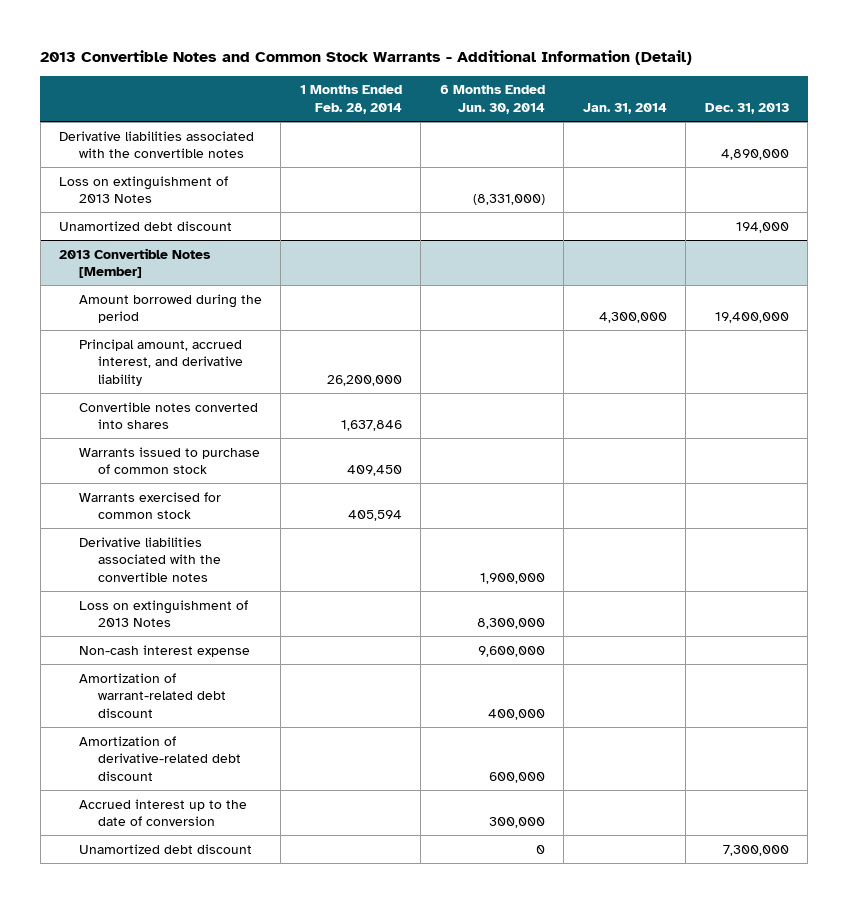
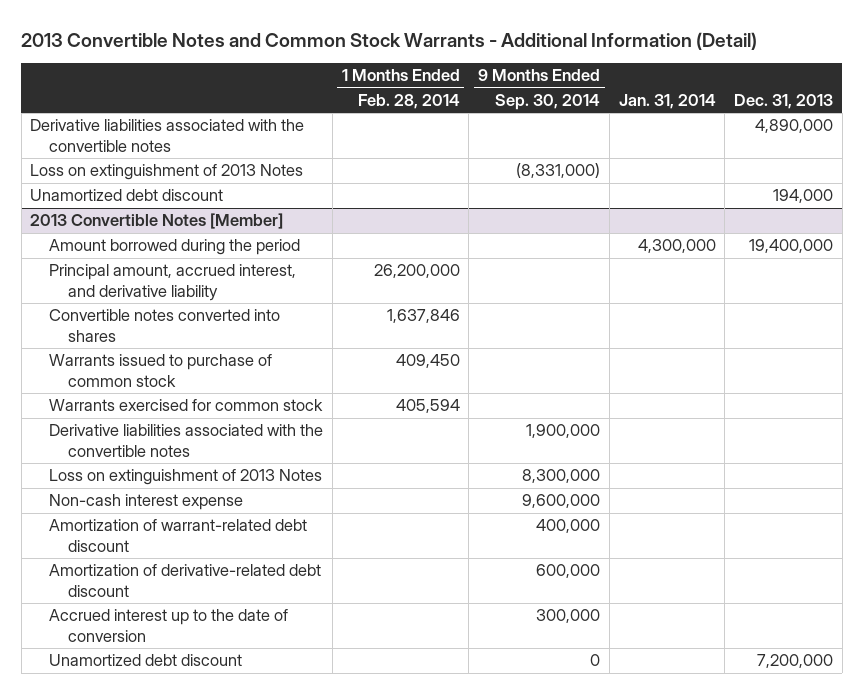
- | 1 Months Ended Feb. 28, 2014 | 6 Months Ended Jun. 30, 2014 | Jan. 31, 2014 | Dec. 31, 2013
+ | 1 Months Ended Feb. 28, 2014 | 9 Months Ended Sep. 30, 2014 | Jan. 31, 2014 | Dec. 31, 2013
@ 2013 Convertible Notes [Member]
- Unamortized debt discount | | 0 | | 7,300,000
+ Unamortized debt discount | | 0 | | 7,200,000

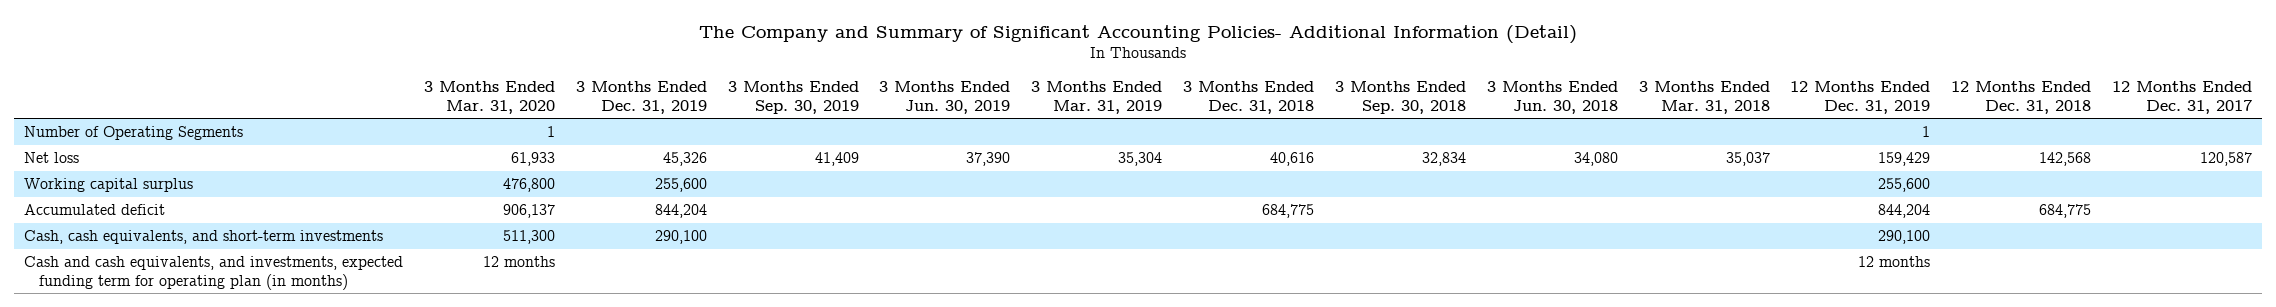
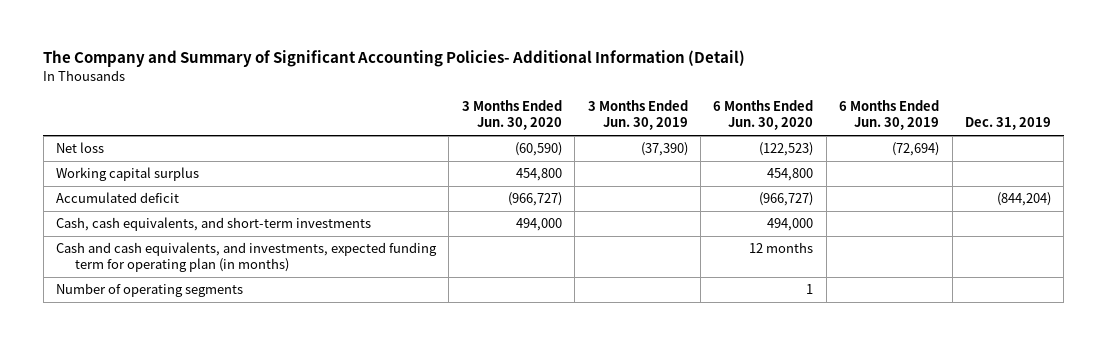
- | 3 Months Ended Mar. 31, 2020 | 3 Months Ended Dec. 31, 2019 | 3 Months Ended Sep. 30, 2019 | 3 Months Ended Jun. 30, 2019 | 3 Months Ended Mar. 31, 2019 | 3 Months Ended Dec. 31, 2018 | 3 Months Ended Sep. 30, 2018 | 3 Months Ended Jun. 30, 2018 | 3 Months Ended Mar. 31, 2018 | 12 Months Ended Dec. 31, 2019 | 12 Months Ended Dec. 31, 2018 | 12 Months Ended Dec. 31, 2017
+ | 3 Months Ended Jun. 30, 2020 | 3 Months Ended Jun. 30, 2019 | 6 Months Ended Jun. 30, 2020 | 6 Months Ended Jun. 30, 2019 | Dec. 31, 2019
- Number of Operating Segments | 1 | | | | | | | | | 1 | |
- Net loss | 61,933 | 45,326 | 41,409 | 37,390 | 35,304 | 40,616 | 32,834 | 34,080 | 35,037 | 159,429 | 142,568 | 120,587
+ Net loss | (60,590) | (37,390) | (122,523) | (72,694) |
+ Number of operating segments | | | 1 | |

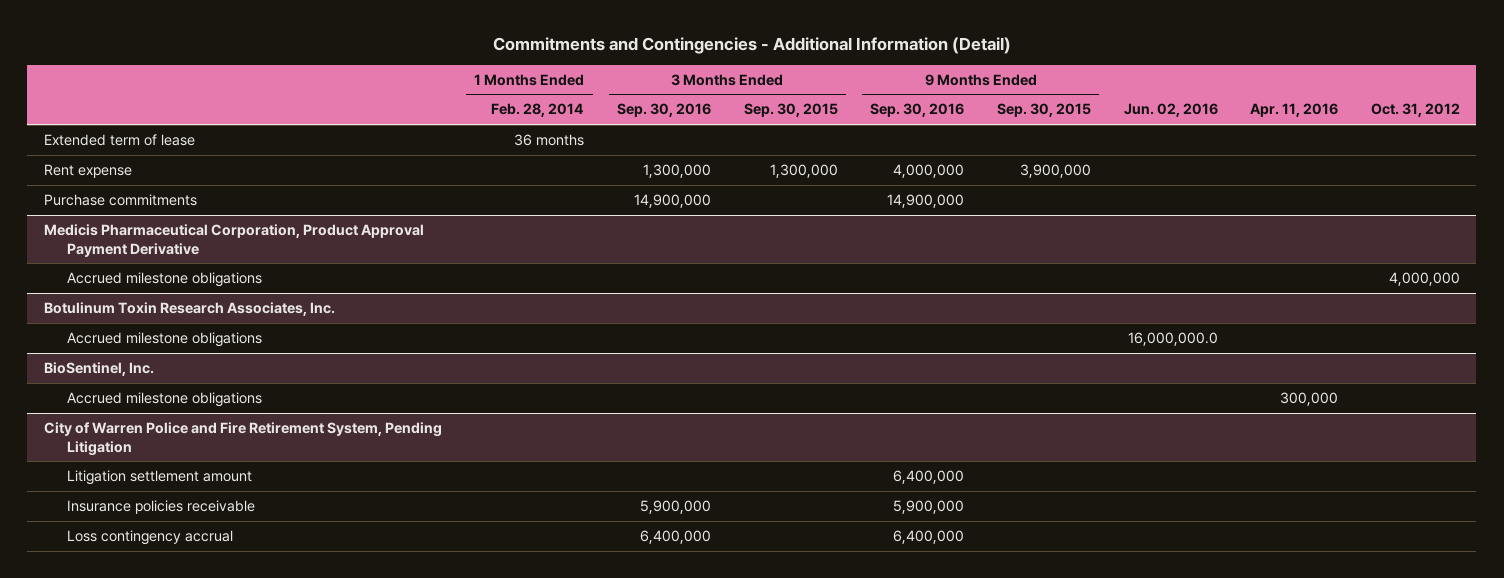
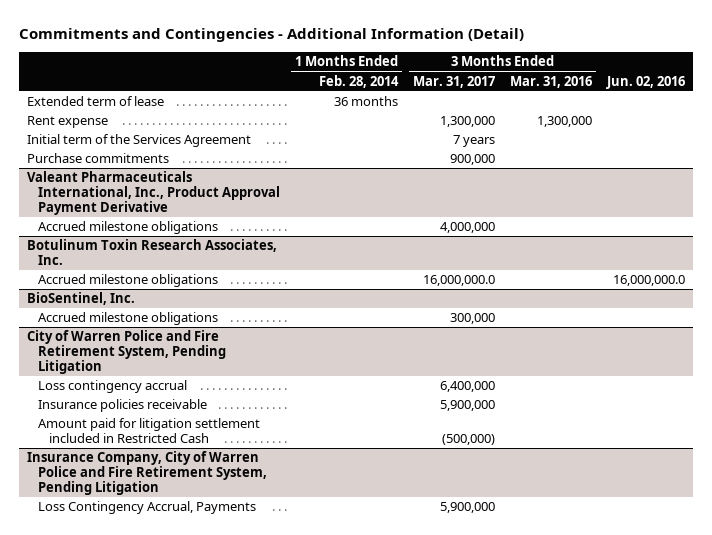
- | 1 Months Ended Feb. 28, 2014 | 3 Months Ended Sep. 30, 2016 | 3 Months Ended Sep. 30, 2015 | 9 Months Ended Sep. 30, 2016 | 9 Months Ended Sep. 30, 2015 | Jun. 02, 2016 | Apr. 11, 2016 | Oct. 31, 2012
+ | 1 Months Ended Feb. 28, 2014 | 3 Months Ended Mar. 31, 2017 | 3 Months Ended Mar. 31, 2016 | Jun. 02, 2016
+ Initial term of the Services Agreement | | 7 years | |
- Medicis Pharmaceutical Corporation, Product Approval Payment Derivative
+ Valeant Pharmaceuticals International, Inc., Product Approval Payment Derivative
@ City of Warren Police and Fire Retirement System, Pending Litigation
- Litigation settlement amount | | | | 6,400,000 | | | |
moved down: Insurance policies receivable | | 5,900,000 | |
+ Amount paid for litigation settlement included in Restricted Cash | | (500,000) | |
+ Insurance Company, City of Warren Police and Fire Retirement System, Pending Litigation
+ Loss Contingency Accrual, Payments | | 5,900,000 | |

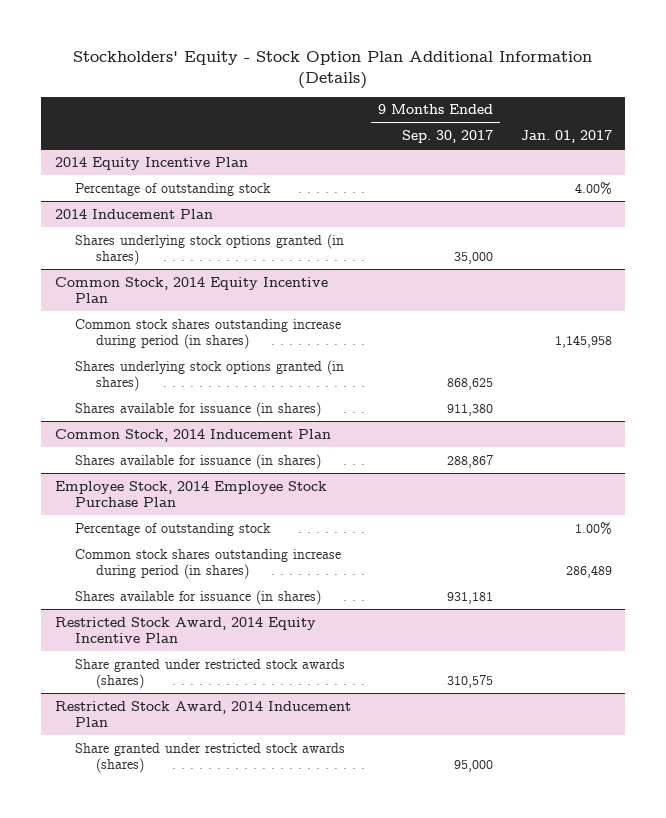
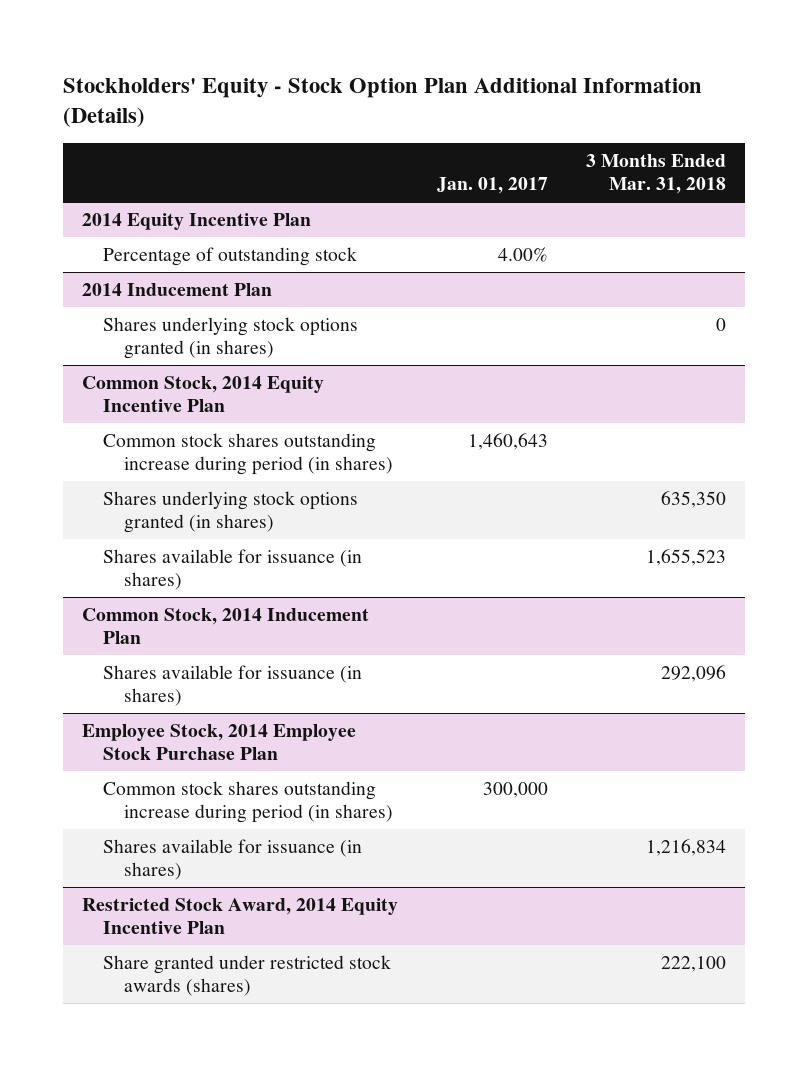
- | 9 Months Ended Sep. 30, 2017 | Jan. 01, 2017
+ | Jan. 01, 2017 | 3 Months Ended Mar. 31, 2018
@ Common Stock, 2014 Equity Incentive Plan
- Common stock shares outstanding increase during period (in shares) | | 1,145,958
+ Common stock shares outstanding increase during period (in shares) | 1,460,643 |
@ Employee Stock, 2014 Employee Stock Purchase Plan
- Percentage of outstanding stock | | 1.00%
- Common stock shares outstanding increase during period (in shares) | | 286,489
+ Common stock shares outstanding increase during period (in shares) | 300,000 |
- Restricted Stock Award, 2014 Inducement Plan
- Share granted under restricted stock awards (shares) | 95,000 |

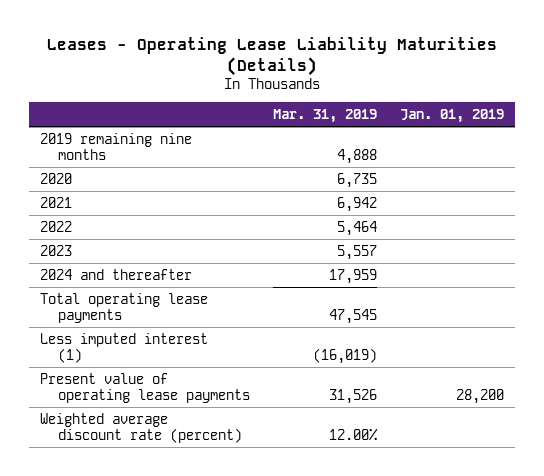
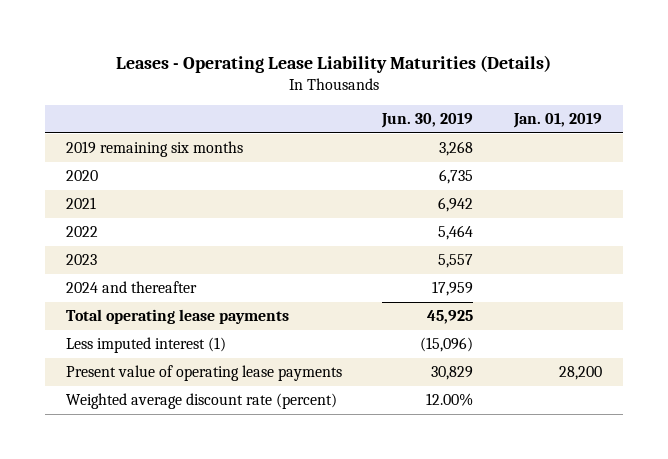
- | Mar. 31, 2019 | Jan. 01, 2019
+ | Jun. 30, 2019 | Jan. 01, 2019
- 2019 remaining nine months | 4,888 |
+ 2019 remaining six months | 3,268 |

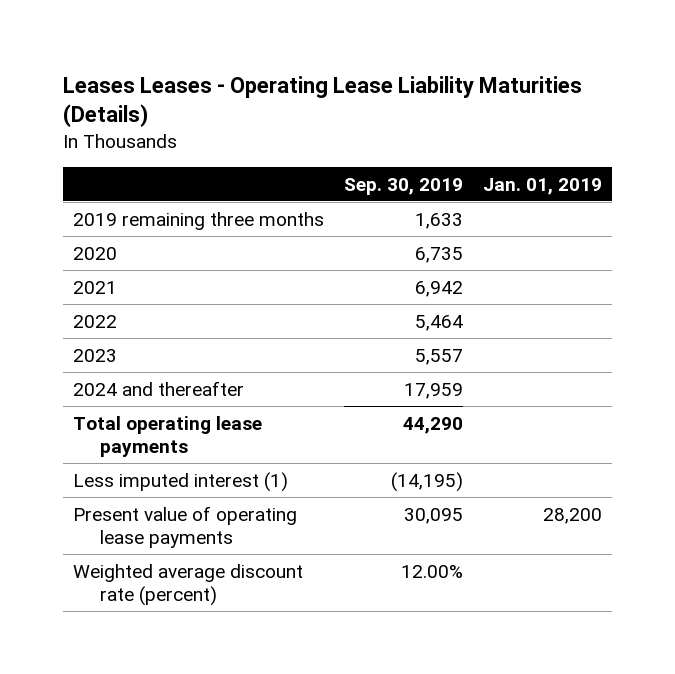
- Leases - Operating Lease Liability Maturities (Details)
+ Leases Leases - Operating Lease Liability Maturities (Details)
- | Jun. 30, 2019 | Jan. 01, 2019
+ | Sep. 30, 2019 | Jan. 01, 2019
- 2019 remaining six months | 3,268 |
+ 2019 remaining three months | 1,633 |

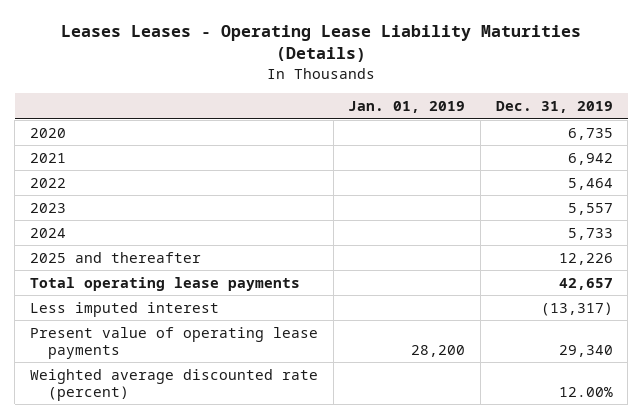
- | Sep. 30, 2019 | Jan. 01, 2019
+ | Jan. 01, 2019 | Dec. 31, 2019
- 2019 remaining three months | 1,633 |
- 2024 and thereafter | 17,959 |
+ 2024 | | 5,733
+ 2025 and thereafter | | 12,226
- Less imputed interest (1) | (14,195) |
+ Less imputed interest | | (13,317)
- Weighted average discount rate (percent) | 12.00% |
+ Weighted average discounted rate (percent) | | 12.00%

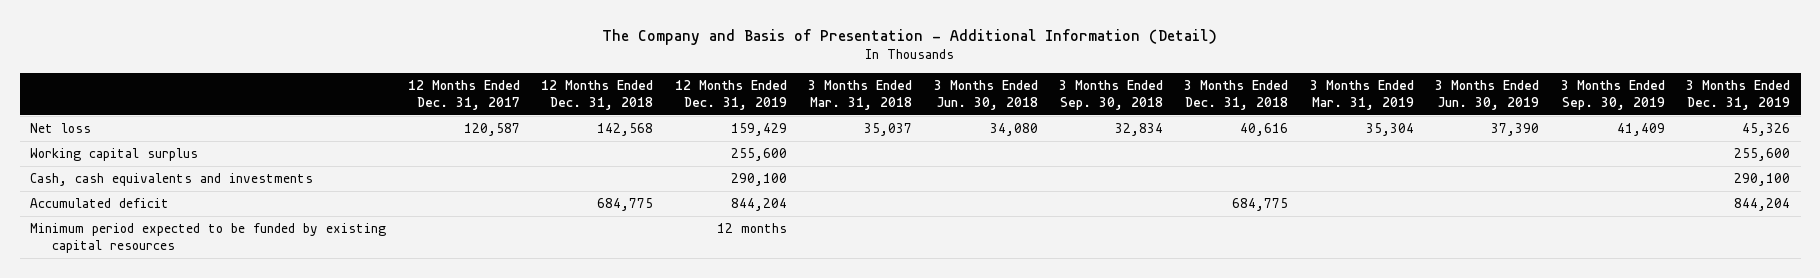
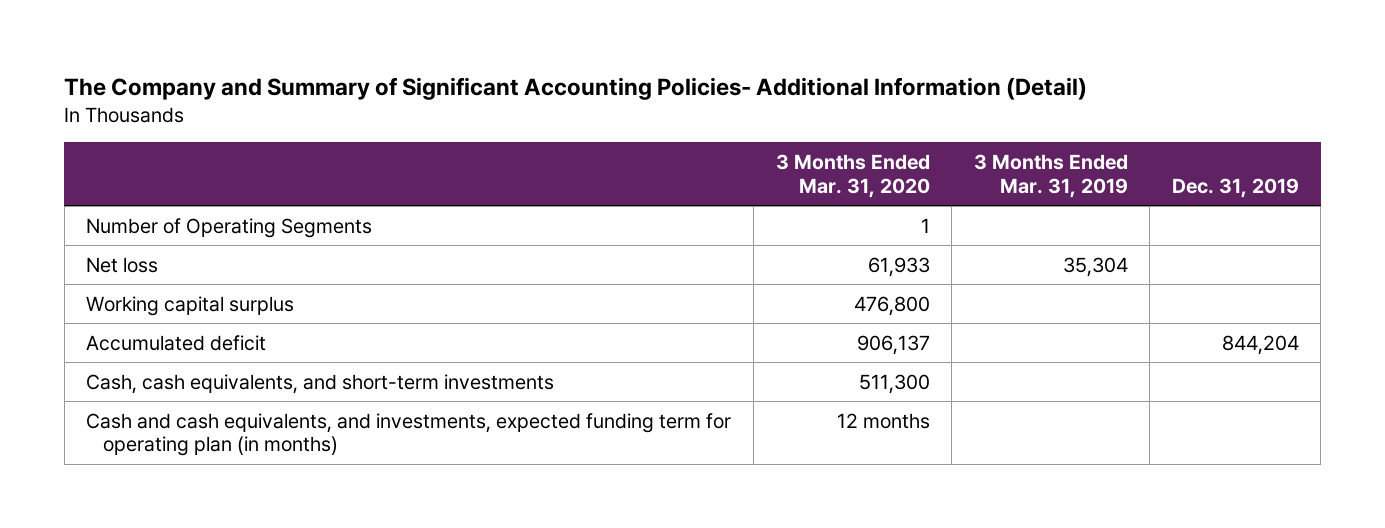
- The Company and Basis of Presentation - Additional Information (Detail)
+ The Company and Summary of Significant Accounting Policies- Additional Information (Detail)
- | 12 Months Ended Dec. 31, 2017 | 12 Months Ended Dec. 31, 2018 | 12 Months Ended Dec. 31, 2019 | 3 Months Ended Mar. 31, 2018 | 3 Months Ended Jun. 30, 2018 | 3 Months Ended Sep. 30, 2018 | 3 Months Ended Dec. 31, 2018 | 3 Months Ended Mar. 31, 2019 | 3 Months Ended Jun. 30, 2019 | 3 Months Ended Sep. 30, 2019 | 3 Months Ended Dec. 31, 2019
+ | 3 Months Ended Mar. 31, 2020 | 3 Months Ended Mar. 31, 2019 | Dec. 31, 2019
+ Number of Operating Segments | 1 | |
- Cash, cash equivalents and investments | | | 290,100 | | | | | | | | 290,100
- Minimum period expected to be funded by existing capital resources | | | 12 months | | | | | | | |
+ Cash, cash equivalents, and short-term investments | 511,300 | |
+ Cash and cash equivalents, and investments, expected funding term for operating plan (in months) | 12 months | |

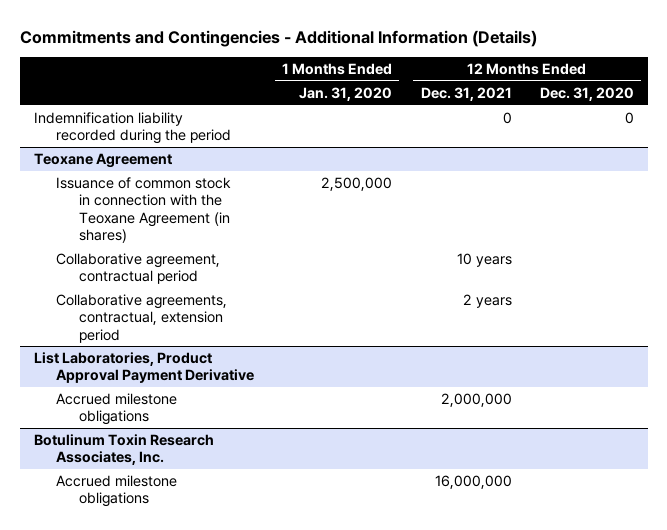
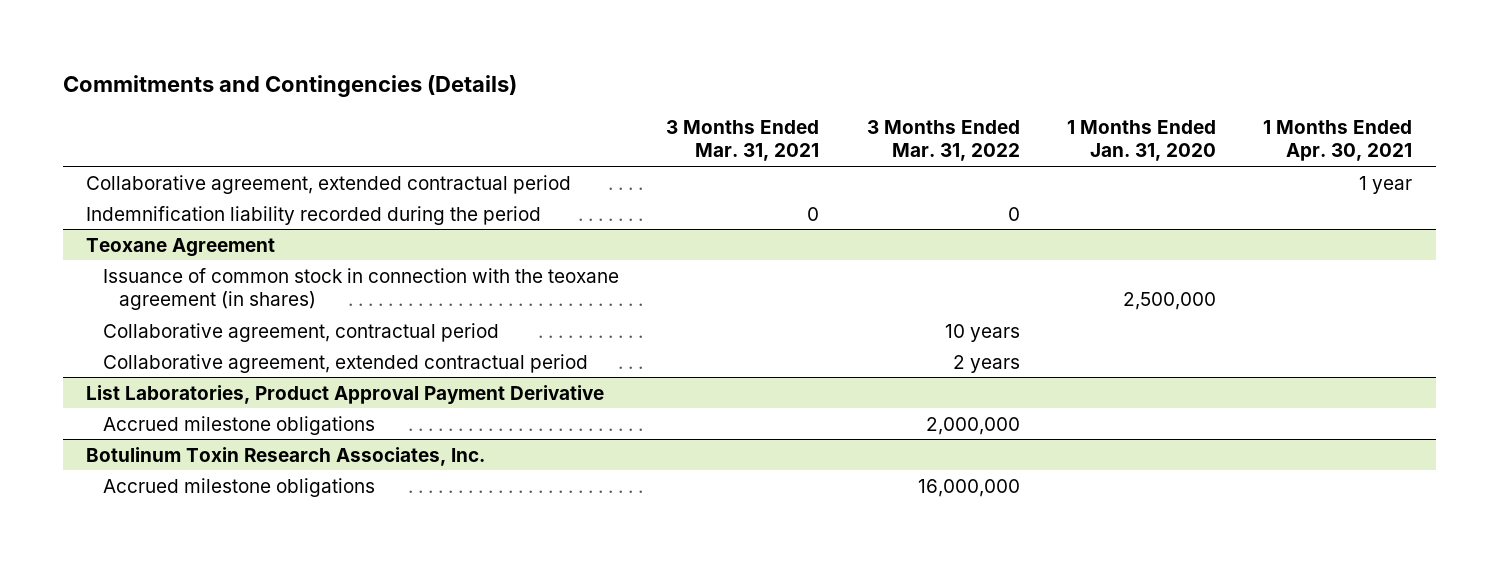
- Commitments and Contingencies - Additional Information (Details)
+ Commitments and Contingencies (Details)
- | 1 Months Ended Jan. 31, 2020 | 12 Months Ended Dec. 31, 2021 | 12 Months Ended Dec. 31, 2020
+ | 3 Months Ended Mar. 31, 2021 | 3 Months Ended Mar. 31, 2022 | 1 Months Ended Jan. 31, 2020 | 1 Months Ended Apr. 30, 2021
+ Collaborative agreement, extended contractual period | | | | 1 year
@ Teoxane Agreement
- Issuance of common stock in connection with the Teoxane Agreement (in shares) | 2,500,000 | |
+ Issuance of common stock in connection with the teoxane agreement (in shares) | | | 2,500,000 |
- Collaborative agreements, contractual, extension period | | 2 years |
+ Collaborative agreement, extended contractual period | | 2 years | |

